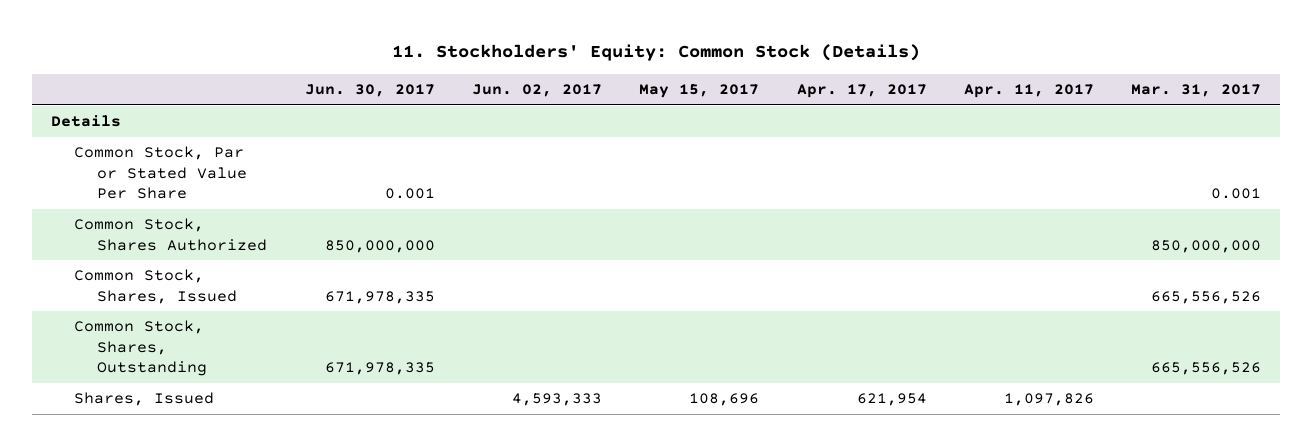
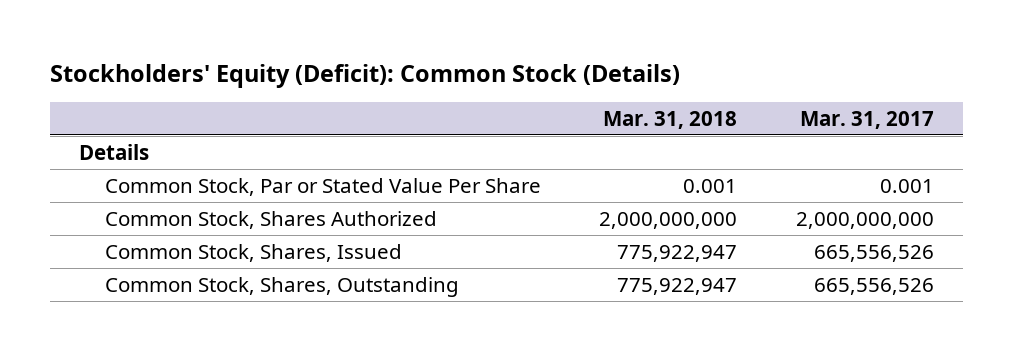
- 11. Stockholders' Equity: Common Stock (Details)
+ Stockholders' Equity (Deficit): Common Stock (Details)
- | Jun. 30, 2017 | Jun. 02, 2017 | May 15, 2017 | Apr. 17, 2017 | Apr. 11, 2017 | Mar. 31, 2017
+ | Mar. 31, 2018 | Mar. 31, 2017
- Common Stock, Shares Authorized | 850,000,000 | | | | | 850,000,000
+ Common Stock, Shares Authorized | 2,000,000,000 | 2,000,000,000
- Shares, Issued | | 4,593,333 | 108,696 | 621,954 | 1,097,826 |

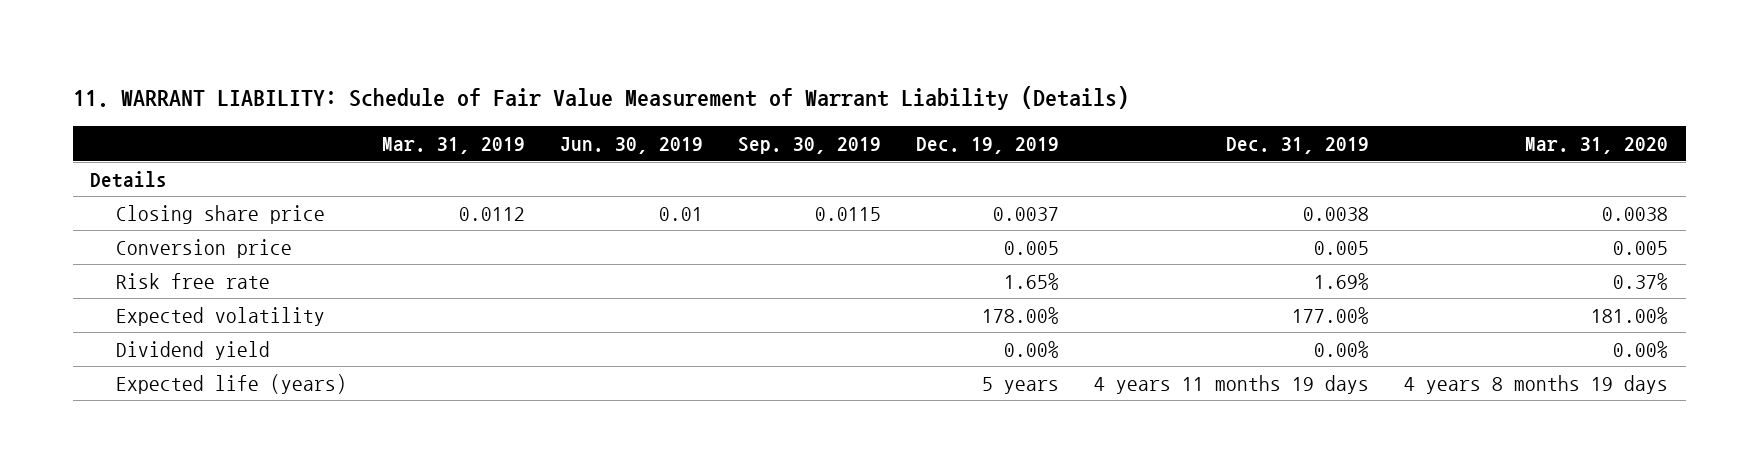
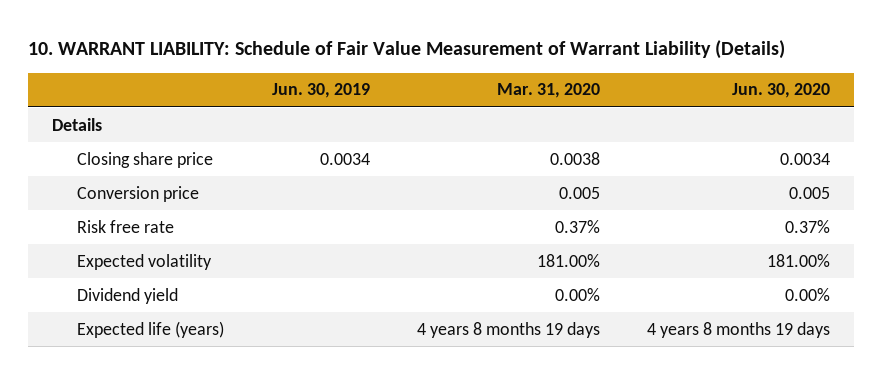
- 11. WARRANT LIABILITY: Schedule of Fair Value Measurement of Warrant Liability (Details)
+ 10. WARRANT LIABILITY: Schedule of Fair Value Measurement of Warrant Liability (Details)
- | Mar. 31, 2019 | Jun. 30, 2019 | Sep. 30, 2019 | Dec. 19, 2019 | Dec. 31, 2019 | Mar. 31, 2020
+ | Jun. 30, 2019 | Mar. 31, 2020 | Jun. 30, 2020
- Closing share price | 0.0112 | 0.01 | 0.0115 | 0.0037 | 0.0038 | 0.0038
+ Closing share price | 0.0034 | 0.0038 | 0.0034

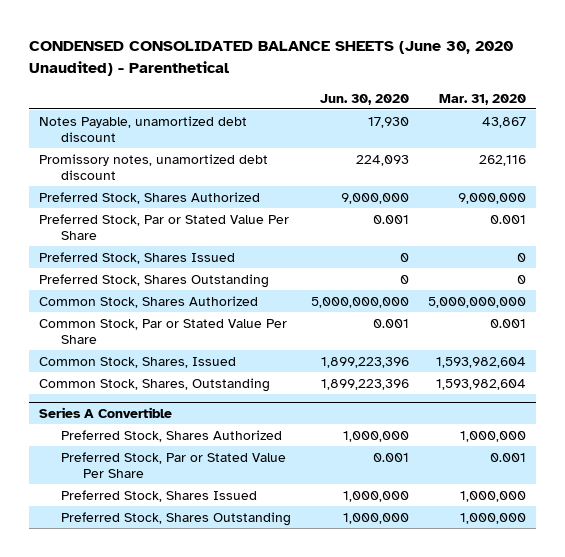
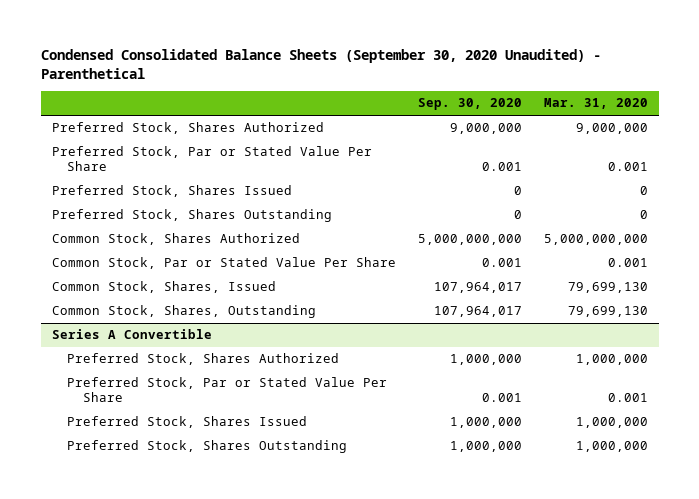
- CONDENSED CONSOLIDATED BALANCE SHEETS (June 30, 2020 Unaudited) - Parenthetical
+ Condensed Consolidated Balance Sheets (September 30, 2020 Unaudited) - Parenthetical
- | Jun. 30, 2020 | Mar. 31, 2020
+ | Sep. 30, 2020 | Mar. 31, 2020
- Notes Payable, unamortized debt discount | 17,930 | 43,867
- Promissory notes, unamortized debt discount | 224,093 | 262,116
- Common Stock, Shares, Issued | 1,899,223,396 | 1,593,982,604
- Common Stock, Shares, Outstanding | 1,899,223,396 | 1,593,982,604
+ Common Stock, Shares, Issued | 107,964,017 | 79,699,130
+ Common Stock, Shares, Outstanding | 107,964,017 | 79,699,130

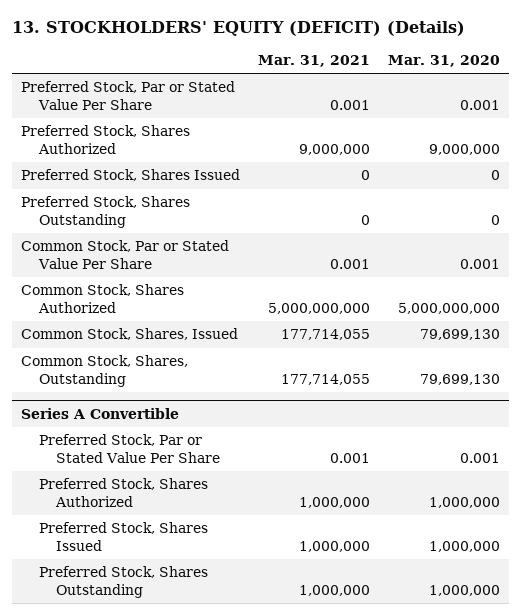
- Condensed Consolidated Balance Sheets (September 30, 2020 Unaudited) - Parenthetical
+ 13. STOCKHOLDERS' EQUITY (DEFICIT) (Details)
- | Sep. 30, 2020 | Mar. 31, 2020
+ | Mar. 31, 2021 | Mar. 31, 2020
moved down: Preferred Stock, Shares Authorized | 9,000,000 | 9,000,000
moved down: Common Stock, Shares Authorized | 5,000,000,000 | 5,000,000,000
@ Series A Convertible
moved down: Preferred Stock, Shares Authorized | 1,000,000 | 1,000,000

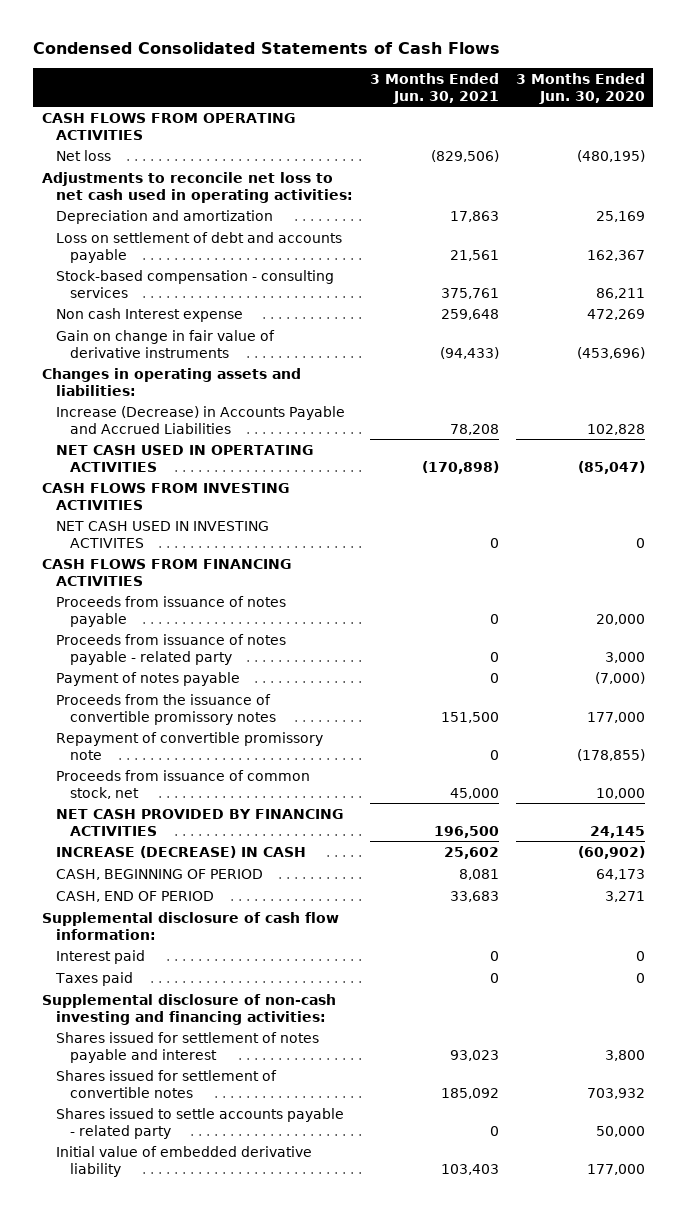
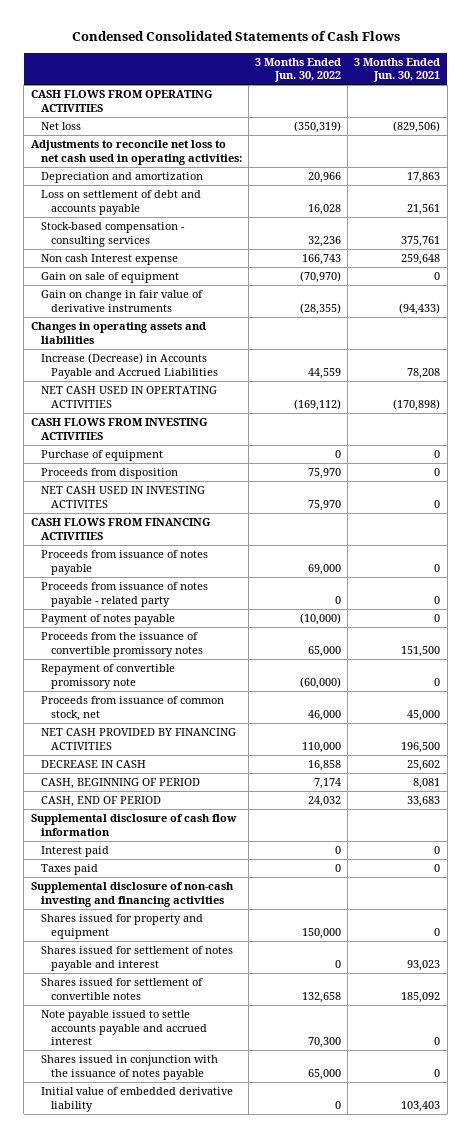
- | 3 Months Ended Jun. 30, 2021 | 3 Months Ended Jun. 30, 2020
+ | 3 Months Ended Jun. 30, 2022 | 3 Months Ended Jun. 30, 2021
+ Gain on sale of equipment | (70,970) | 0
- Changes in operating assets and liabilities:
+ Changes in operating assets and liabilities
+ Purchase of equipment | 0 | 0
+ Proceeds from disposition | 75,970 | 0
- INCREASE (DECREASE) IN CASH | 25,602 | (60,902)
+ DECREASE IN CASH | 16,858 | 25,602
- Supplemental disclosure of cash flow information:
+ Supplemental disclosure of cash flow information
- Supplemental disclosure of non-cash investing and financing activities:
+ Supplemental disclosure of non-cash investing and financing activities
+ Shares issued for property and equipment | 150,000 | 0
- Shares issued to settle accounts payable - related party | 0 | 50,000
+ Note payable issued to settle accounts payable and accrued interest | 70,300 | 0
+ Shares issued in conjunction with the issuance of notes payable | 65,000 | 0

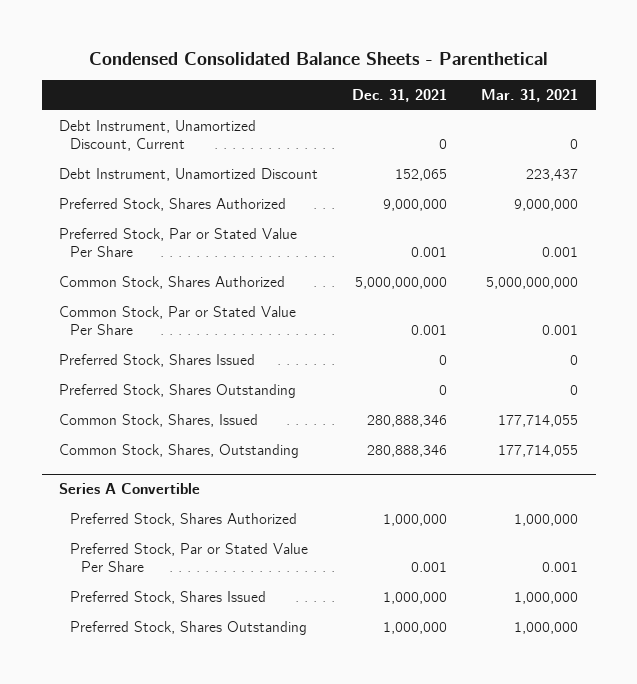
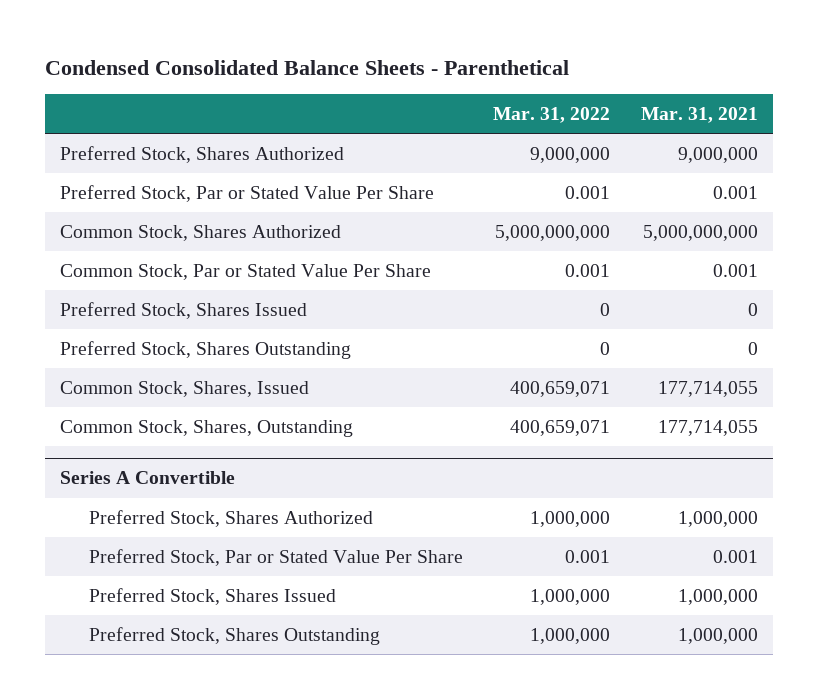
- | Dec. 31, 2021 | Mar. 31, 2021
+ | Mar. 31, 2022 | Mar. 31, 2021
- Debt Instrument, Unamortized Discount, Current | 0 | 0
- Debt Instrument, Unamortized Discount | 152,065 | 223,437

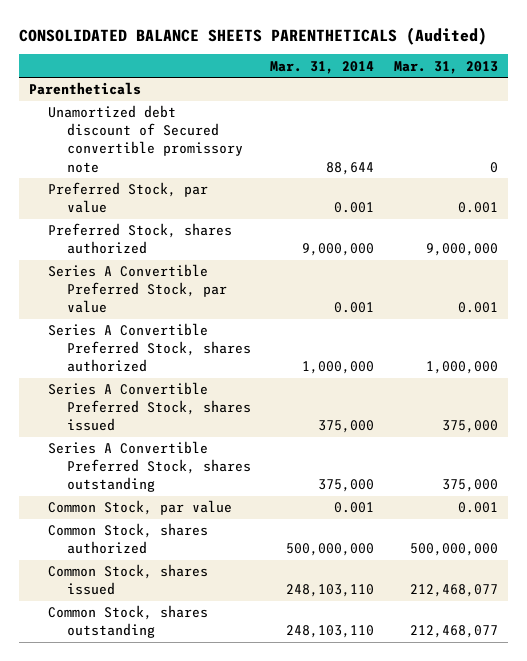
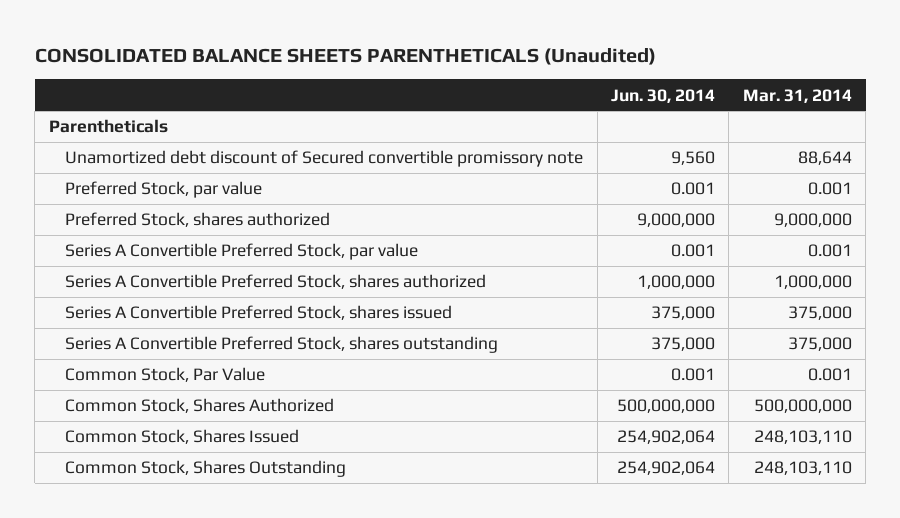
- CONSOLIDATED BALANCE SHEETS PARENTHETICALS (Audited)
+ CONSOLIDATED BALANCE SHEETS PARENTHETICALS (Unaudited)
- | Mar. 31, 2014 | Mar. 31, 2013
+ | Jun. 30, 2014 | Mar. 31, 2014
- Common Stock, par value | 0.001 | 0.001
- Common Stock, shares authorized | 500,000,000 | 500,000,000
- Common Stock, shares issued | 248,103,110 | 212,468,077
- Common Stock, shares outstanding | 248,103,110 | 212,468,077
+ Common Stock, Par Value | 0.001 | 0.001
+ Common Stock, Shares Authorized | 500,000,000 | 500,000,000
+ Common Stock, Shares Issued | 254,902,064 | 248,103,110
+ Common Stock, Shares Outstanding | 254,902,064 | 248,103,110

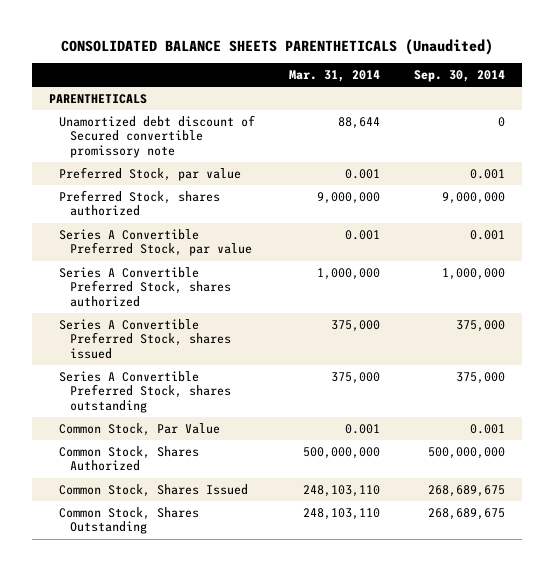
- | Jun. 30, 2014 | Mar. 31, 2014
+ | Mar. 31, 2014 | Sep. 30, 2014
- Parentheticals
+ PARENTHETICALS

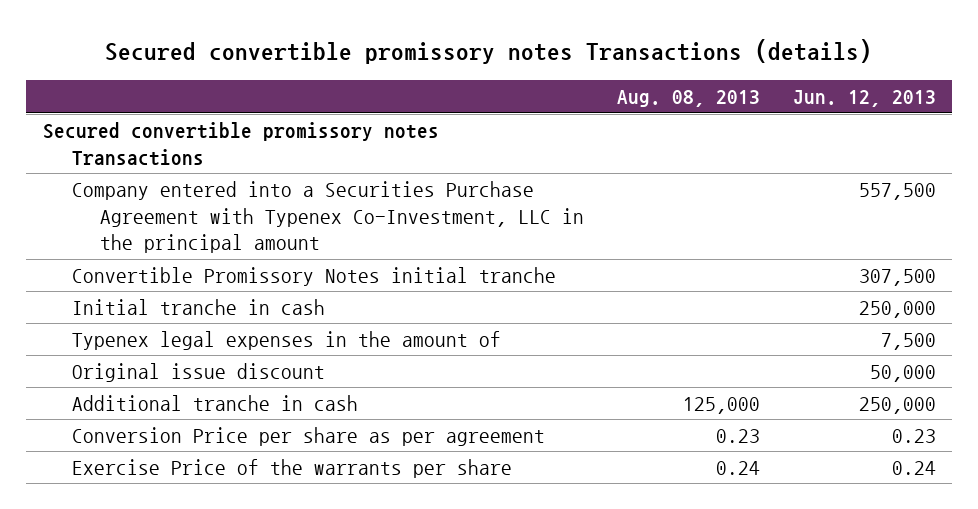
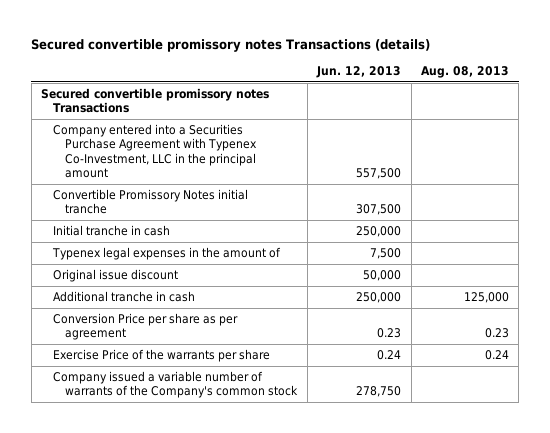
- | Aug. 08, 2013 | Jun. 12, 2013
+ | Jun. 12, 2013 | Aug. 08, 2013
+ Company issued a variable number of warrants of the Company's common stock | 278,750 |

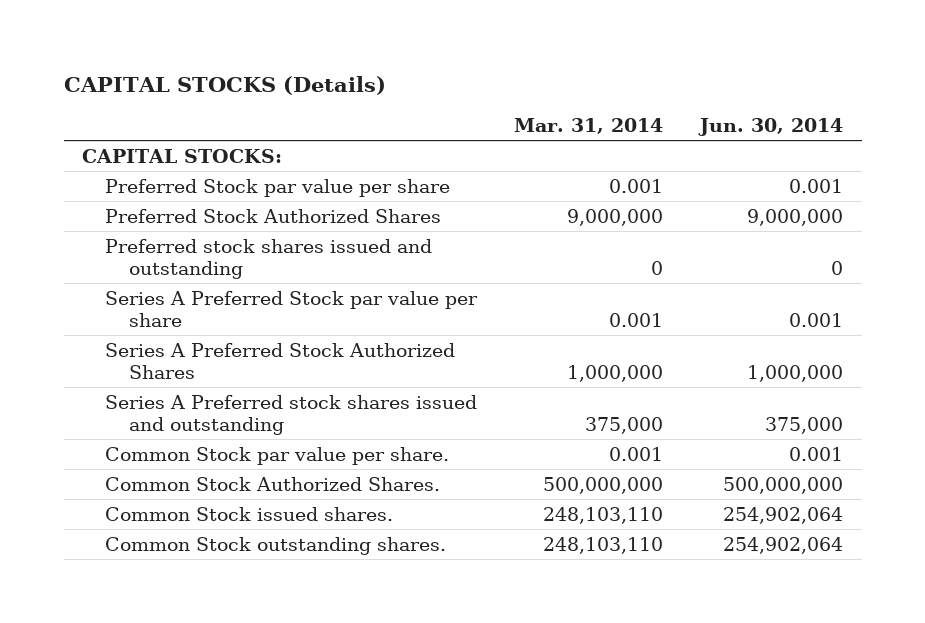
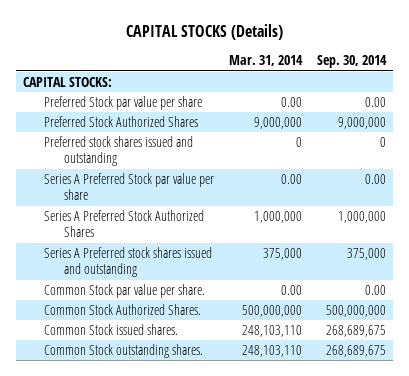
- | Mar. 31, 2014 | Jun. 30, 2014
+ | Mar. 31, 2014 | Sep. 30, 2014
- Preferred Stock par value per share | 0.001 | 0.001
+ Preferred Stock par value per share | 0.00 | 0.00
- Series A Preferred Stock par value per share | 0.001 | 0.001
+ Series A Preferred Stock par value per share | 0.00 | 0.00
- Common Stock par value per share. | 0.001 | 0.001
+ Common Stock par value per share. | 0.00 | 0.00

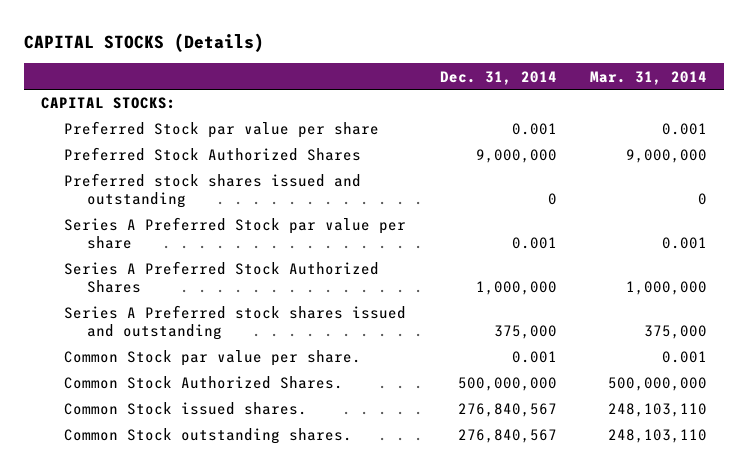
- | Mar. 31, 2014 | Sep. 30, 2014
+ | Dec. 31, 2014 | Mar. 31, 2014
- Preferred Stock par value per share | 0.00 | 0.00
+ Preferred Stock par value per share | 0.001 | 0.001
- Series A Preferred Stock par value per share | 0.00 | 0.00
+ Series A Preferred Stock par value per share | 0.001 | 0.001
- Common Stock par value per share. | 0.00 | 0.00
+ Common Stock par value per share. | 0.001 | 0.001

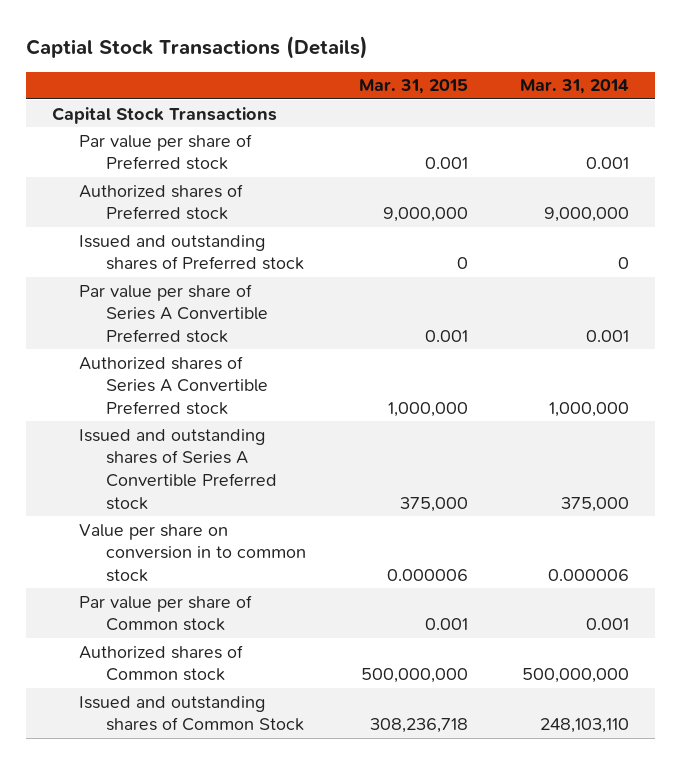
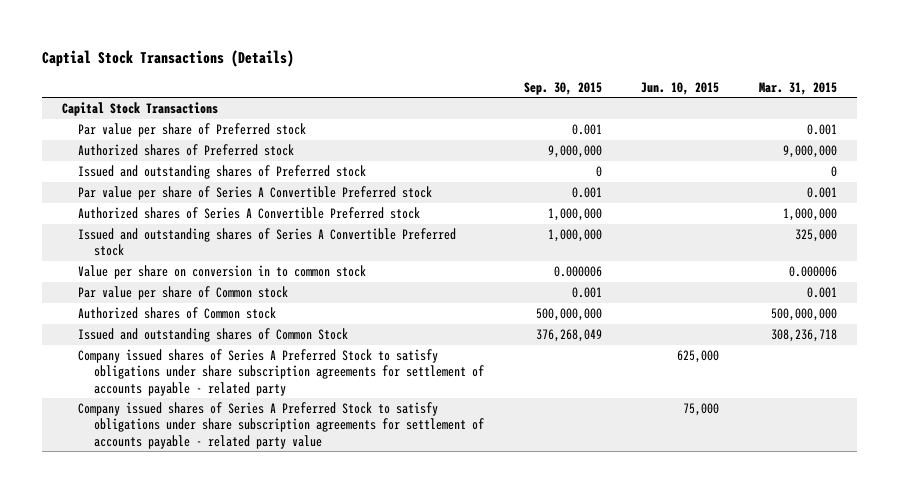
- | Mar. 31, 2015 | Mar. 31, 2014
+ | Sep. 30, 2015 | Jun. 10, 2015 | Mar. 31, 2015
- Issued and outstanding shares of Series A Convertible Preferred stock | 375,000 | 375,000
+ Issued and outstanding shares of Series A Convertible Preferred stock | 1,000,000 | | 325,000
+ Company issued shares of Series A Preferred Stock to satisfy obligations under share subscription agreements for settlement of accounts payable - related party | | 625,000 |
+ Company issued shares of Series A Preferred Stock to satisfy obligations under share subscription agreements for settlement of accounts payable - related party value | | 75,000 |

